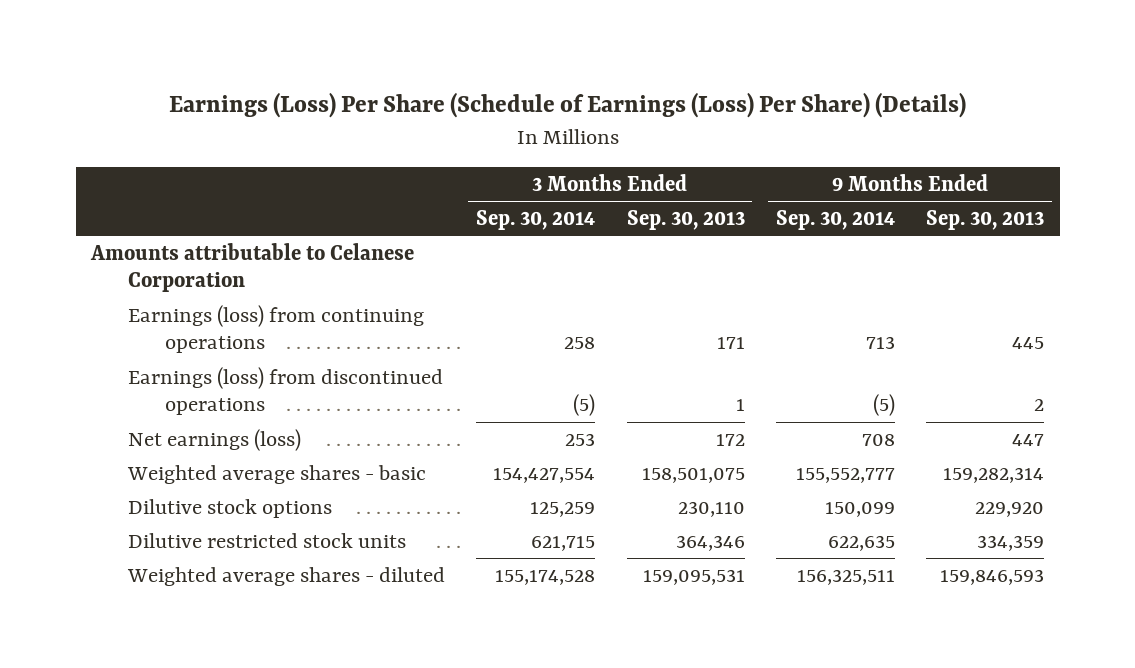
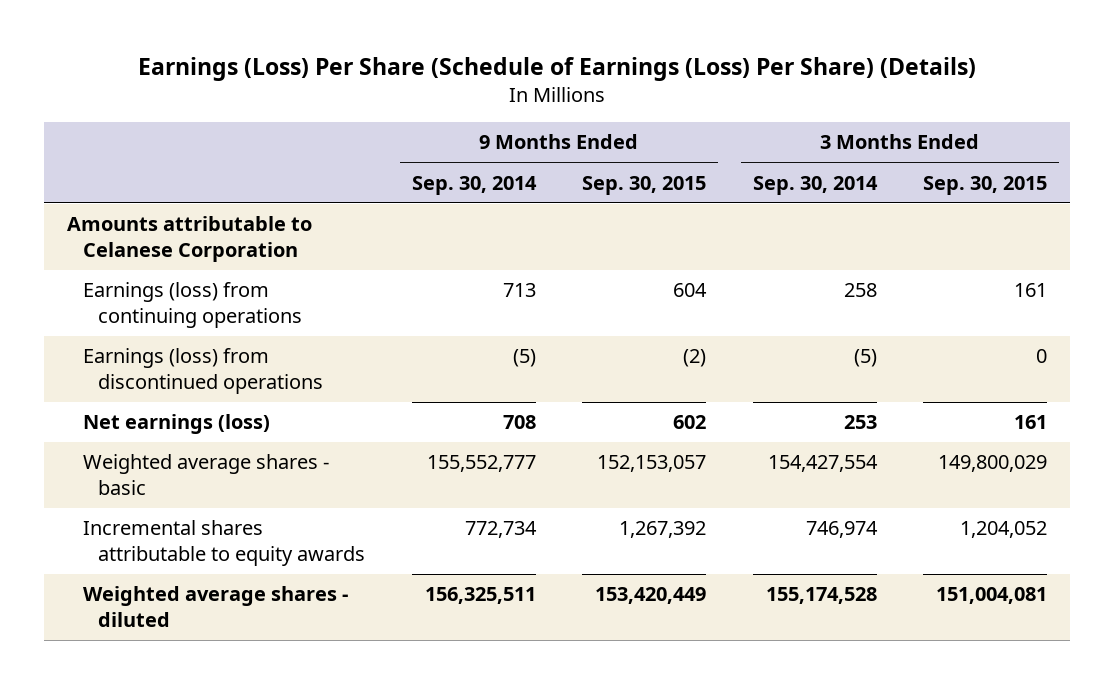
- | 3 Months Ended Sep. 30, 2014 | 3 Months Ended Sep. 30, 2013 | 9 Months Ended Sep. 30, 2014 | 9 Months Ended Sep. 30, 2013
+ | 9 Months Ended Sep. 30, 2014 | 9 Months Ended Sep. 30, 2015 | 3 Months Ended Sep. 30, 2014 | 3 Months Ended Sep. 30, 2015
- Dilutive stock options | 125,259 | 230,110 | 150,099 | 229,920
- Dilutive restricted stock units | 621,715 | 364,346 | 622,635 | 334,359
+ Incremental shares attributable to equity awards | 772,734 | 1,267,392 | 746,974 | 1,204,052

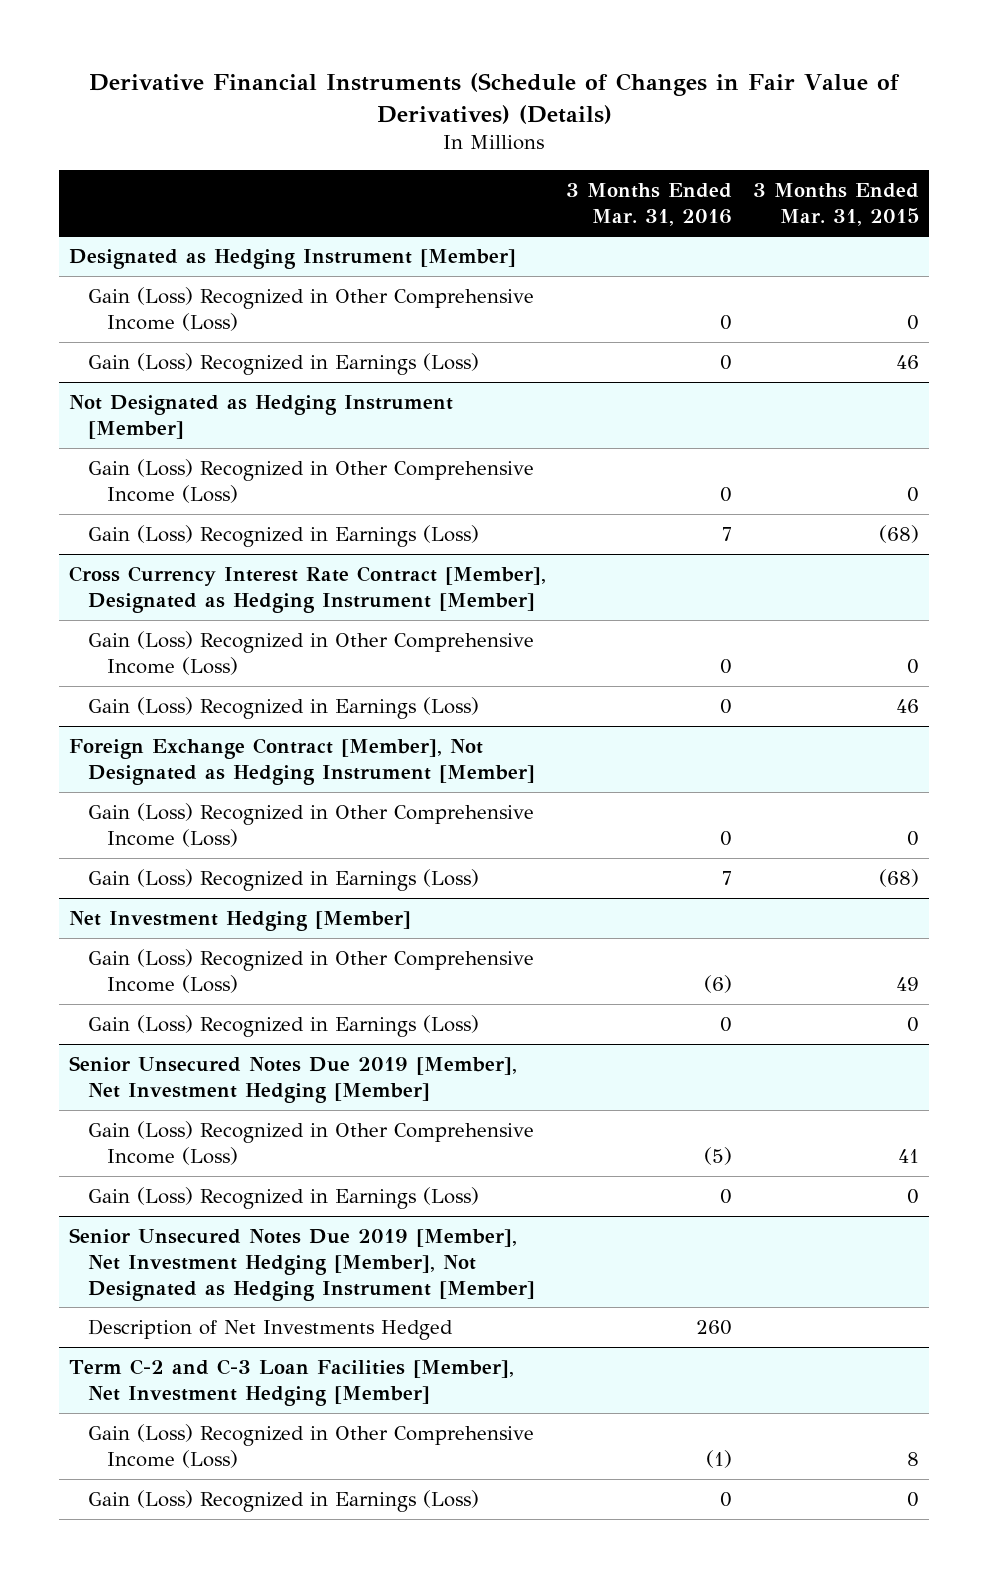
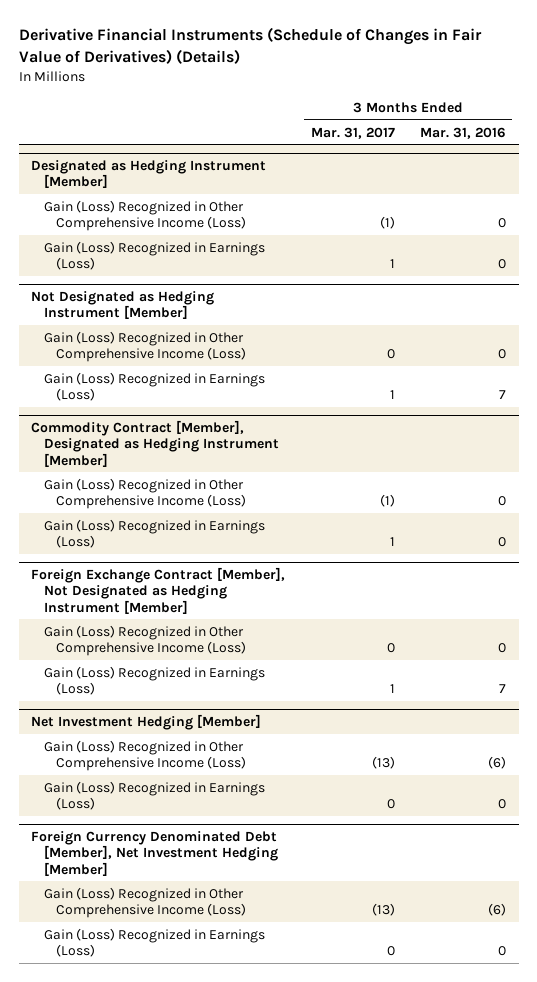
- | 3 Months Ended Mar. 31, 2016 | 3 Months Ended Mar. 31, 2015
+ | 3 Months Ended Mar. 31, 2017 | 3 Months Ended Mar. 31, 2016
- Cross Currency Interest Rate Contract [Member], Designated as Hedging Instrument [Member]
+ Commodity Contract [Member], Designated as Hedging Instrument [Member]
- Senior Unsecured Notes Due 2019 [Member], Net Investment Hedging [Member]
- Gain (Loss) Recognized in Other Comprehensive Income (Loss) | (5) | 41
- Gain (Loss) Recognized in Earnings (Loss) | 0 | 0
- Senior Unsecured Notes Due 2019 [Member], Net Investment Hedging [Member], Not Designated as Hedging Instrument [Member]
- Description of Net Investments Hedged | 260 |
- Term C-2 and C-3 Loan Facilities [Member], Net Investment Hedging [Member]
- Gain (Loss) Recognized in Other Comprehensive Income (Loss) | (1) | 8
+ Foreign Currency Denominated Debt [Member], Net Investment Hedging [Member]
+ Gain (Loss) Recognized in Other Comprehensive Income (Loss) | (13) | (6)

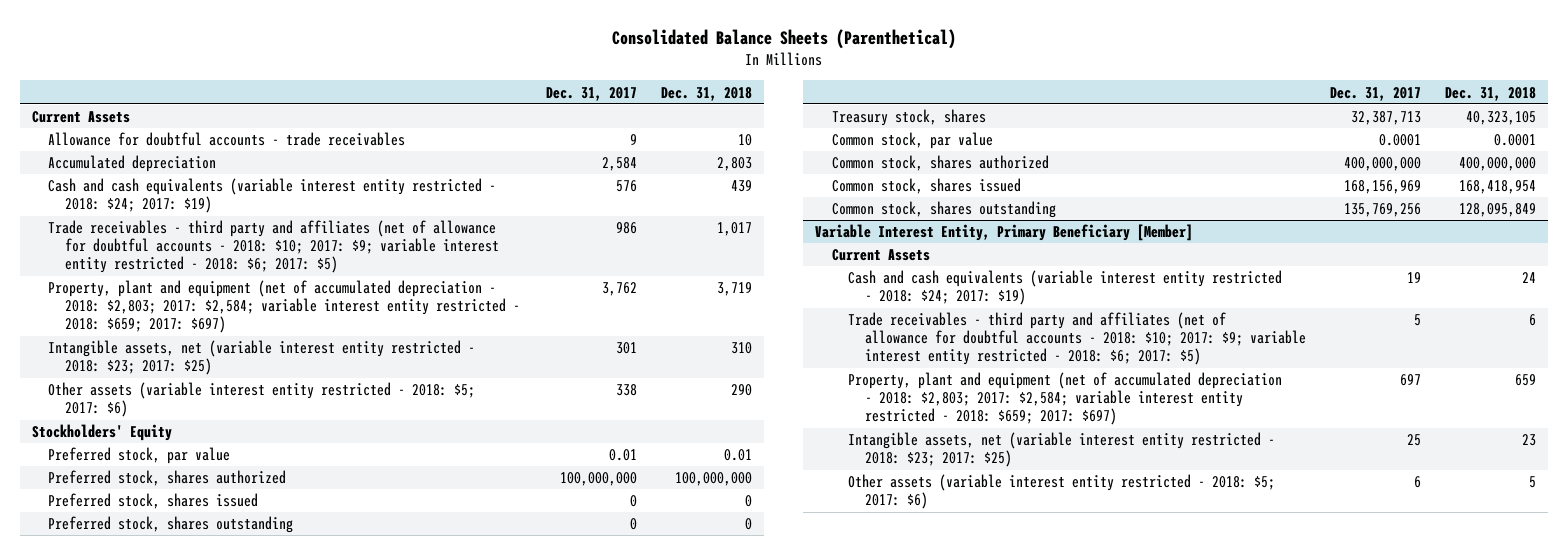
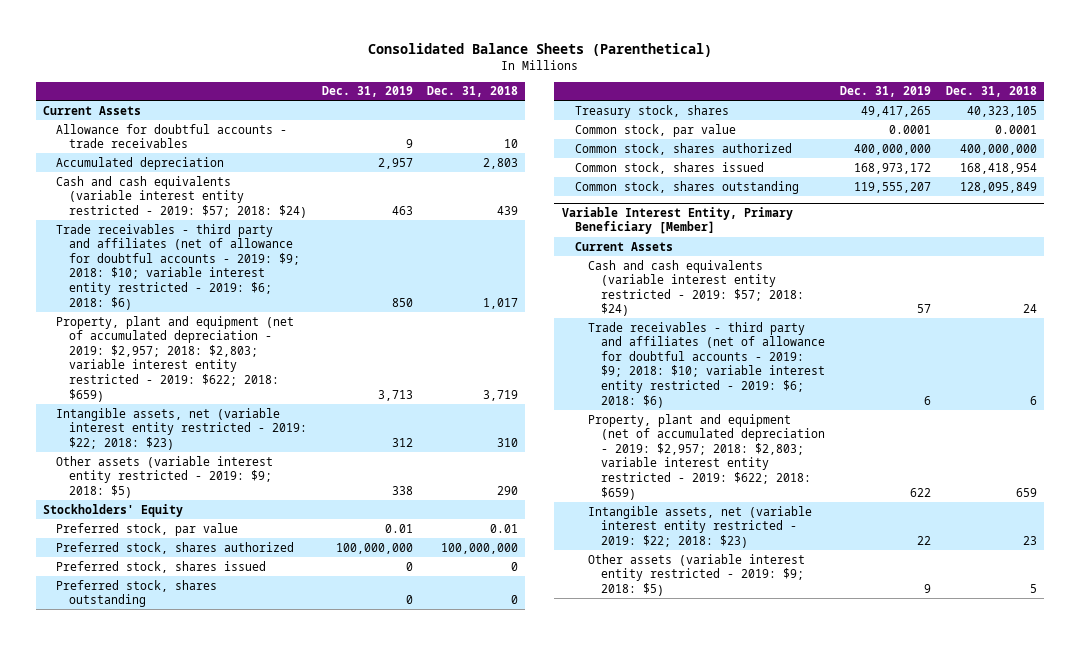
- | Dec. 31, 2017 | Dec. 31, 2018
+ | Dec. 31, 2019 | Dec. 31, 2018
- Cash and cash equivalents (variable interest entity restricted - 2018: $24; 2017: $19) | 576 | 439
- Trade receivables - third party and affiliates (net of allowance for doubtful accounts - 2018: $10; 2017: $9; variable interest entity restricted - 2018: $6; 2017: $5) | 986 | 1,017
- Property, plant and equipment (net of accumulated depreciation - 2018: $2,803; 2017: $2,584; variable interest entity restricted - 2018: $659; 2017: $697) | 3,762 | 3,719
- Intangible assets, net (variable interest entity restricted - 2018: $23; 2017: $25) | 301 | 310
- Other assets (variable interest entity restricted - 2018: $5; 2017: $6) | 338 | 290
+ Cash and cash equivalents (variable interest entity restricted - 2019: $57; 2018: $24) | 463 | 439
+ Trade receivables - third party and affiliates (net of allowance for doubtful accounts - 2019: $9; 2018: $10; variable interest entity restricted - 2019: $6; 2018: $6) | 850 | 1,017
+ Property, plant and equipment (net of accumulated depreciation - 2019: $2,957; 2018: $2,803; variable interest entity restricted - 2019: $622; 2018: $659) | 3,713 | 3,719
+ Intangible assets, net (variable interest entity restricted - 2019: $22; 2018: $23) | 312 | 310
+ Other assets (variable interest entity restricted - 2019: $9; 2018: $5) | 338 | 290
@ Variable Interest Entity, Primary Beneficiary [Member]
- Cash and cash equivalents (variable interest entity restricted - 2018: $24; 2017: $19) | 19 | 24
- Trade receivables - third party and affiliates (net of allowance for doubtful accounts - 2018: $10; 2017: $9; variable interest entity restricted - 2018: $6; 2017: $5) | 5 | 6
- Property, plant and equipment (net of accumulated depreciation - 2018: $2,803; 2017: $2,584; variable interest entity restricted - 2018: $659; 2017: $697) | 697 | 659
- Intangible assets, net (variable interest entity restricted - 2018: $23; 2017: $25) | 25 | 23
- Other assets (variable interest entity restricted - 2018: $5; 2017: $6) | 6 | 5
+ Cash and cash equivalents (variable interest entity restricted - 2019: $57; 2018: $24) | 57 | 24
+ Trade receivables - third party and affiliates (net of allowance for doubtful accounts - 2019: $9; 2018: $10; variable interest entity restricted - 2019: $6; 2018: $6) | 6 | 6
+ Property, plant and equipment (net of accumulated depreciation - 2019: $2,957; 2018: $2,803; variable interest entity restricted - 2019: $622; 2018: $659) | 622 | 659
+ Intangible assets, net (variable interest entity restricted - 2019: $22; 2018: $23) | 22 | 23
+ Other assets (variable interest entity restricted - 2019: $9; 2018: $5) | 9 | 5

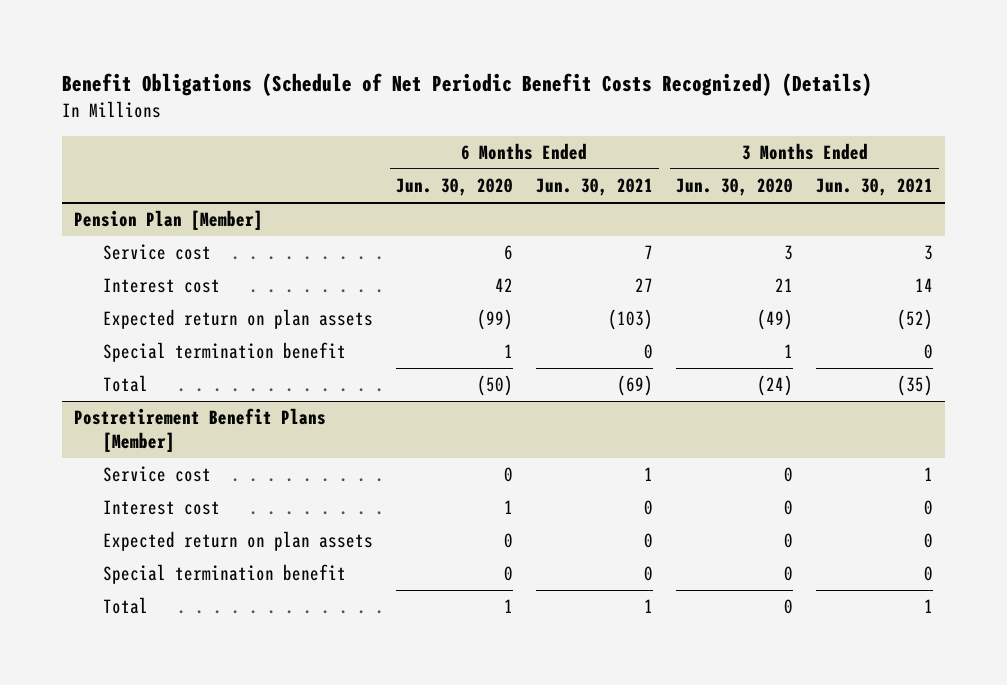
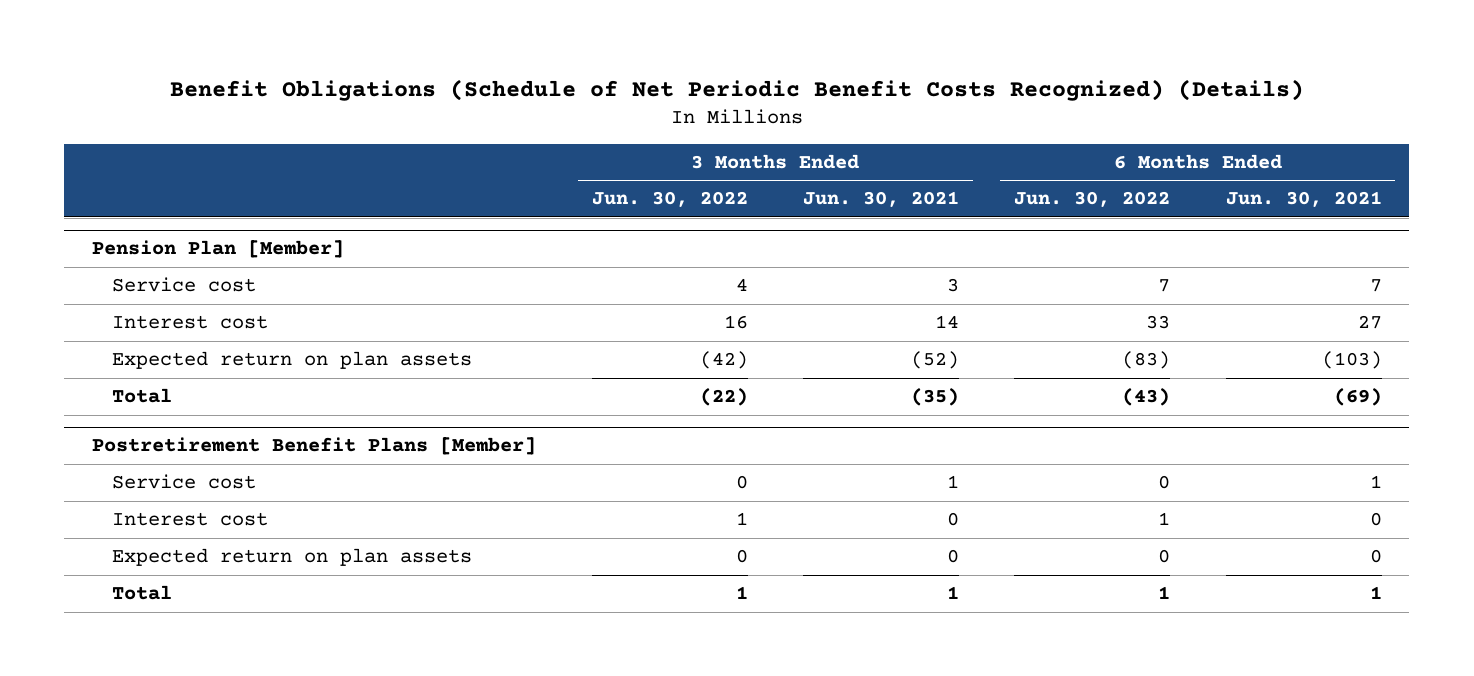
- | 6 Months Ended Jun. 30, 2020 | 6 Months Ended Jun. 30, 2021 | 3 Months Ended Jun. 30, 2020 | 3 Months Ended Jun. 30, 2021
+ | 3 Months Ended Jun. 30, 2022 | 3 Months Ended Jun. 30, 2021 | 6 Months Ended Jun. 30, 2022 | 6 Months Ended Jun. 30, 2021
@ Pension Plan [Member]
- Special termination benefit | 1 | 0 | 1 | 0
@ Postretirement Benefit Plans [Member]
- Special termination benefit | 0 | 0 | 0 | 0

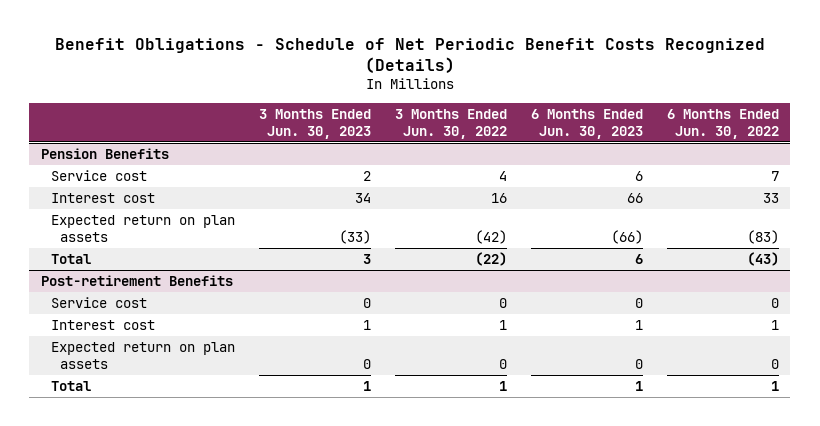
- Benefit Obligations (Schedule of Net Periodic Benefit Costs Recognized) (Details)
+ Benefit Obligations - Schedule of Net Periodic Benefit Costs Recognized (Details)
- | 3 Months Ended Jun. 30, 2022 | 3 Months Ended Jun. 30, 2021 | 6 Months Ended Jun. 30, 2022 | 6 Months Ended Jun. 30, 2021
+ | 3 Months Ended Jun. 30, 2023 | 3 Months Ended Jun. 30, 2022 | 6 Months Ended Jun. 30, 2023 | 6 Months Ended Jun. 30, 2022
- Pension Plan [Member]
+ Pension Benefits
- Postretirement Benefit Plans [Member]
+ Post-retirement Benefits

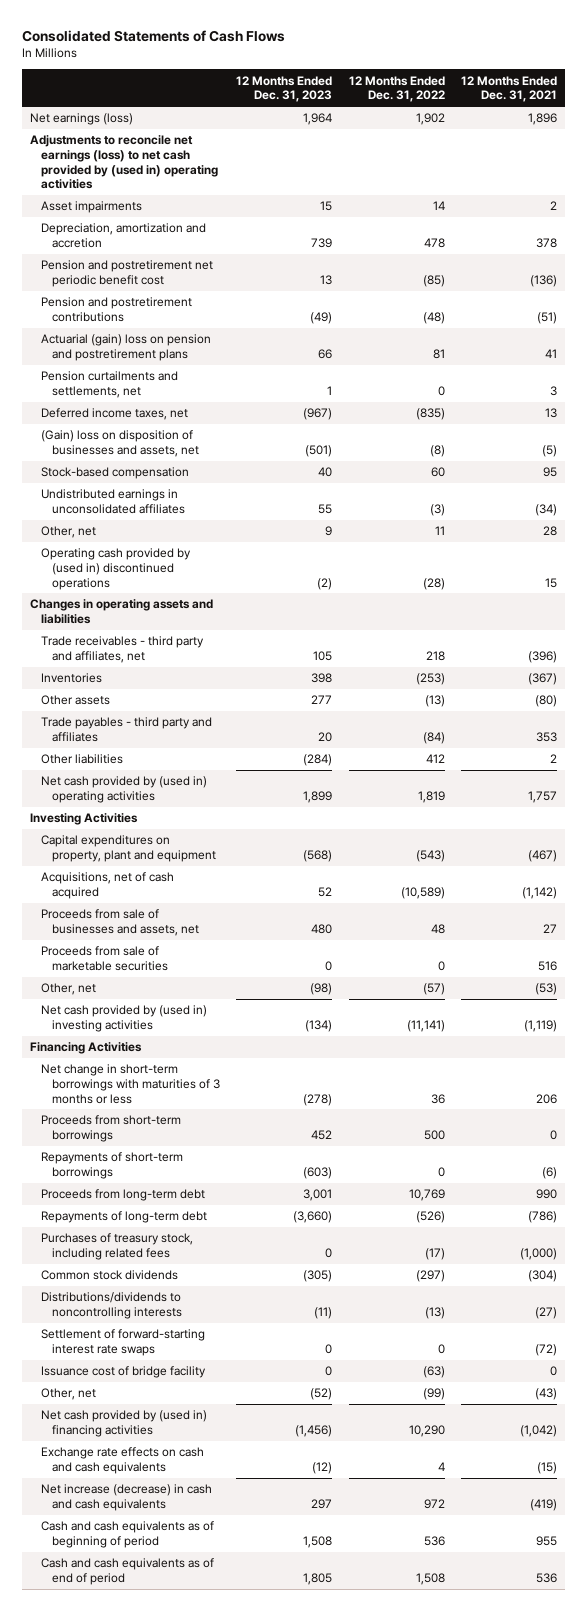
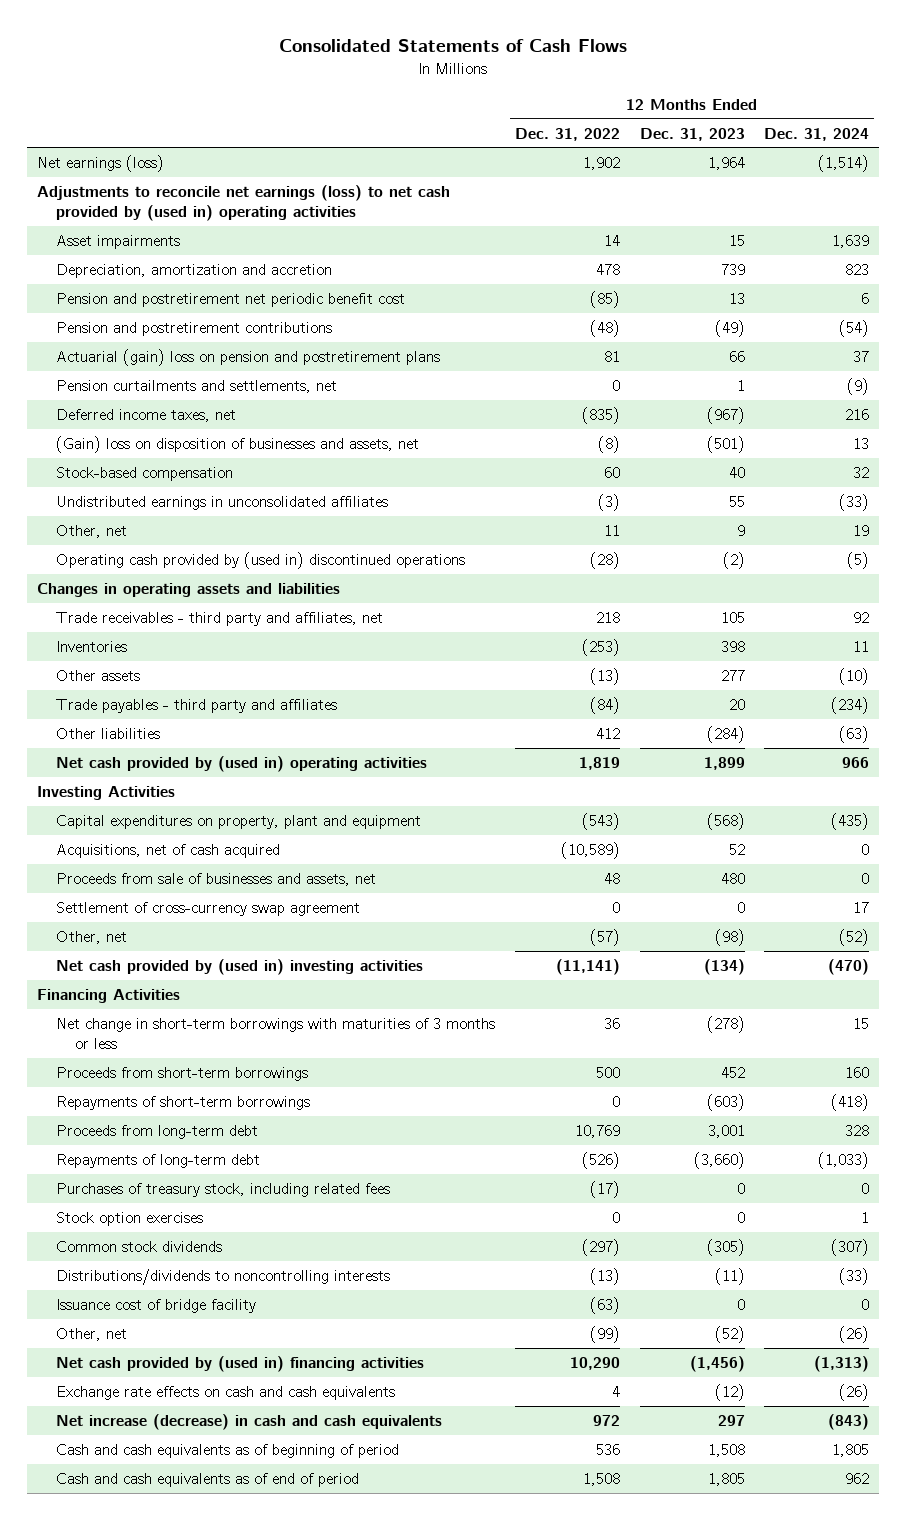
- | 12 Months Ended Dec. 31, 2023 | 12 Months Ended Dec. 31, 2022 | 12 Months Ended Dec. 31, 2021
+ | 12 Months Ended Dec. 31, 2022 | 12 Months Ended Dec. 31, 2023 | 12 Months Ended Dec. 31, 2024
- Proceeds from sale of marketable securities | 0 | 0 | 516
+ Settlement of cross-currency swap agreement | 0 | 0 | 17
+ Stock option exercises | 0 | 0 | 1
- Settlement of forward-starting interest rate swaps | 0 | 0 | (72)

